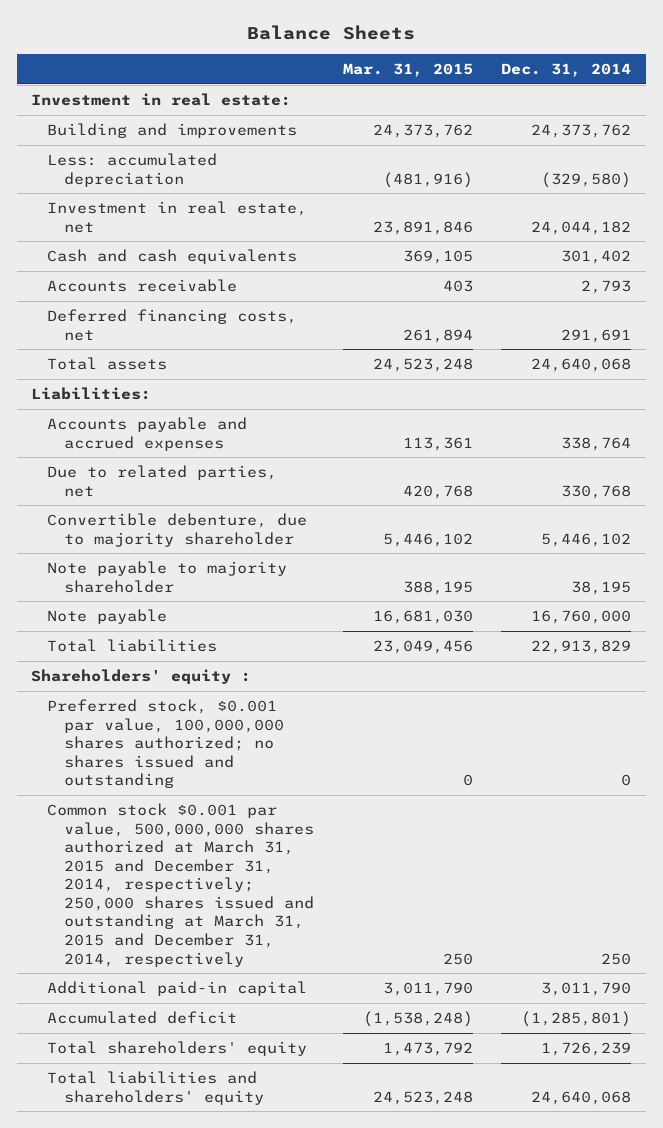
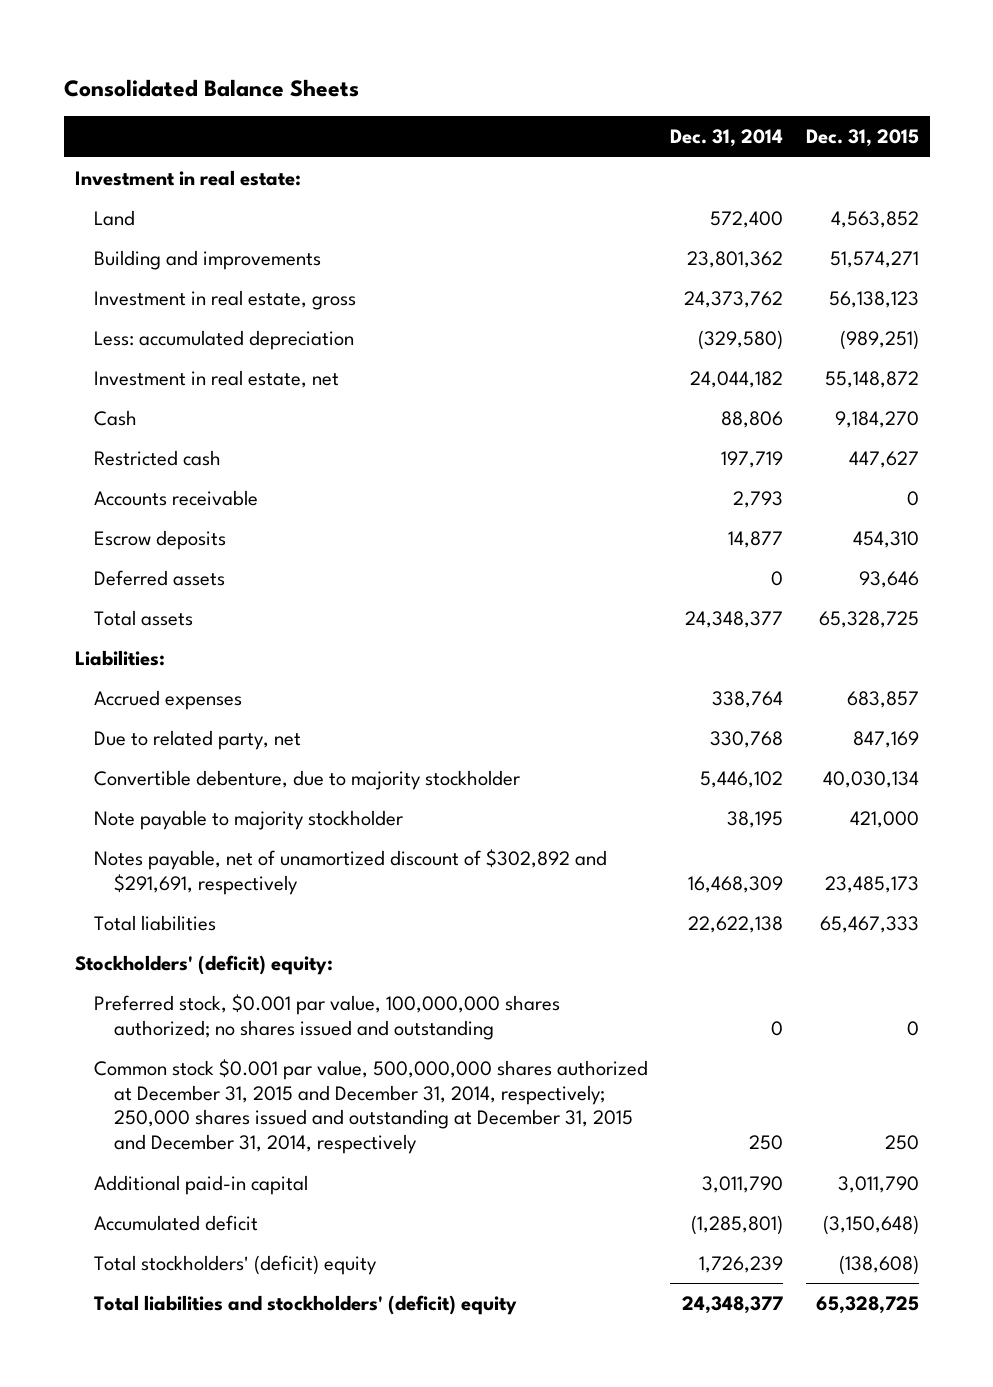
- Balance Sheets
+ Consolidated Balance Sheets
- | Mar. 31, 2015 | Dec. 31, 2014
+ | Dec. 31, 2014 | Dec. 31, 2015
- Building and improvements | 24,373,762 | 24,373,762
+ Land | 572,400 | 4,563,852
+ Building and improvements | 23,801,362 | 51,574,271
+ Investment in real estate, gross | 24,373,762 | 56,138,123
- Cash and cash equivalents | 369,105 | 301,402
+ Cash | 88,806 | 9,184,270
+ Restricted cash | 197,719 | 447,627
- Deferred financing costs, net | 261,894 | 291,691
- Total assets | 24,523,248 | 24,640,068
+ Escrow deposits | 14,877 | 454,310
+ Deferred assets | 0 | 93,646
+ Total assets | 24,348,377 | 65,328,725
- Accounts payable and accrued expenses | 113,361 | 338,764
- Due to related parties, net | 420,768 | 330,768
- Convertible debenture, due to majority shareholder | 5,446,102 | 5,446,102
- Note payable to majority shareholder | 388,195 | 38,195
- Note payable | 16,681,030 | 16,760,000
- Total liabilities | 23,049,456 | 22,913,829
- Shareholders' equity :
+ Accrued expenses | 338,764 | 683,857
+ Due to related party, net | 330,768 | 847,169
+ Convertible debenture, due to majority stockholder | 5,446,102 | 40,030,134
+ Note payable to majority stockholder | 38,195 | 421,000
+ Notes payable, net of unamortized discount of $302,892 and $291,691, respectively | 16,468,309 | 23,485,173
+ Total liabilities | 22,622,138 | 65,467,333
+ Stockholders' (deficit) equity:
- Common stock $0.001 par value, 500,000,000 shares authorized at March 31, 2015 and December 31, 2014, respectively; 250,000 shares issued and outstanding at March 31, 2015 and December 31, 2014, respectively | 250 | 250
+ Common stock $0.001 par value, 500,000,000 shares authorized at December 31, 2015 and December 31, 2014, respectively; 250,000 shares issued and outstanding at December 31, 2015 and December 31, 2014, respectively | 250 | 250
- Total shareholders' equity | 1,473,792 | 1,726,239
- Total liabilities and shareholders' equity | 24,523,248 | 24,640,068
+ Total stockholders' (deficit) equity | 1,726,239 | (138,608)
+ Total liabilities and stockholders' (deficit) equity | 24,348,377 | 65,328,725

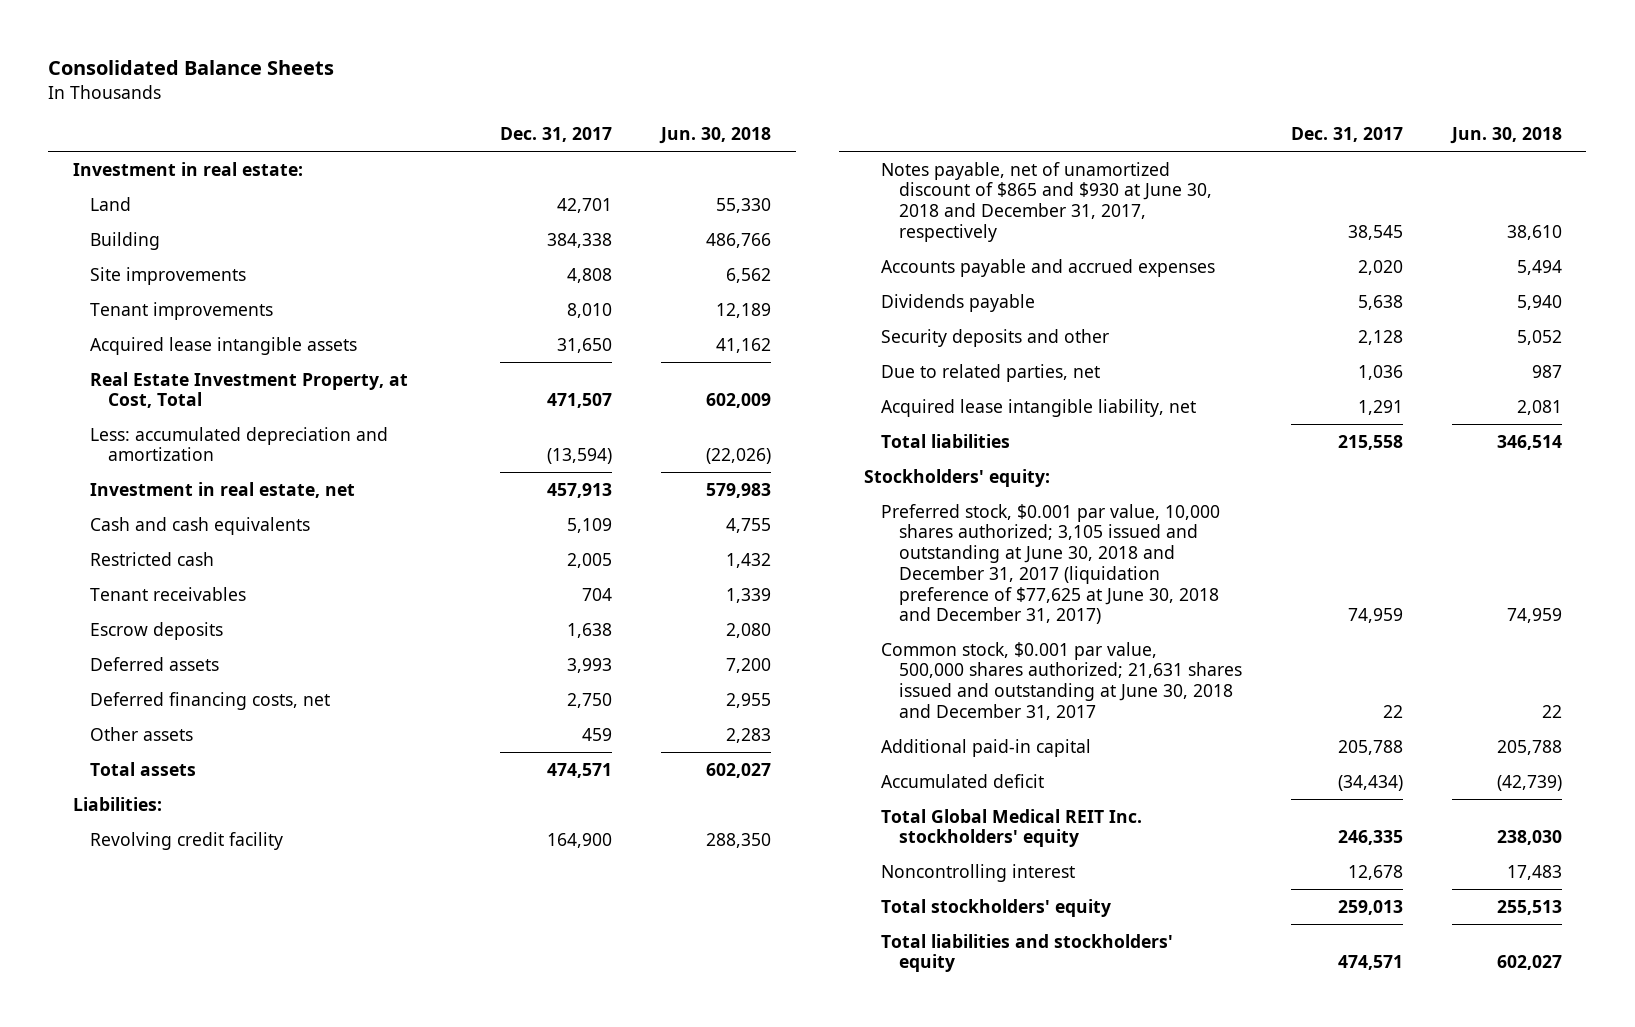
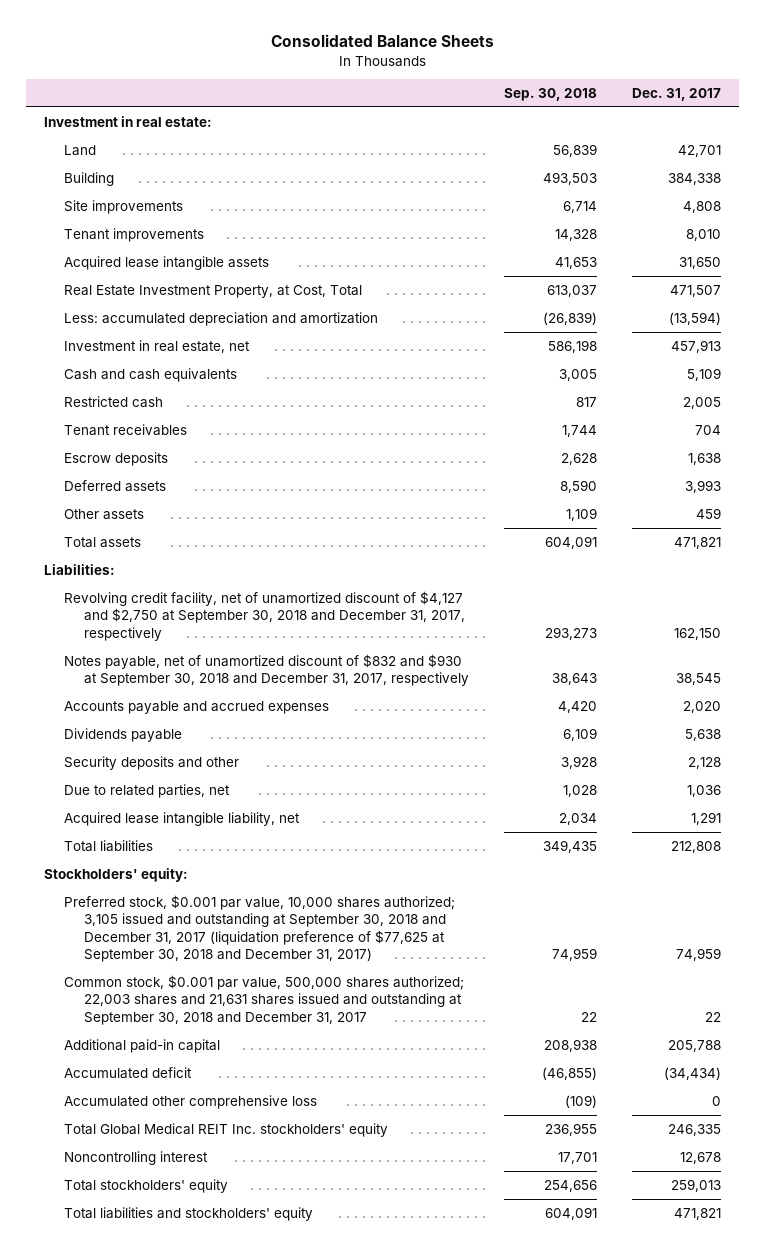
- | Dec. 31, 2017 | Jun. 30, 2018
+ | Sep. 30, 2018 | Dec. 31, 2017
- Deferred financing costs, net | 2,750 | 2,955
- Total assets | 474,571 | 602,027
+ Total assets | 604,091 | 471,821
- Revolving credit facility | 164,900 | 288,350
- Notes payable, net of unamortized discount of $865 and $930 at June 30, 2018 and December 31, 2017, respectively | 38,545 | 38,610
+ Revolving credit facility, net of unamortized discount of $4,127 and $2,750 at September 30, 2018 and December 31, 2017, respectively | 293,273 | 162,150
+ Notes payable, net of unamortized discount of $832 and $930 at September 30, 2018 and December 31, 2017, respectively | 38,643 | 38,545
- Total liabilities | 215,558 | 346,514
+ Total liabilities | 349,435 | 212,808
- Preferred stock, $0.001 par value, 10,000 shares authorized; 3,105 issued and outstanding at June 30, 2018 and December 31, 2017 (liquidation preference of $77,625 at June 30, 2018 and December 31, 2017) | 74,959 | 74,959
- Common stock, $0.001 par value, 500,000 shares authorized; 21,631 shares issued and outstanding at June 30, 2018 and December 31, 2017 | 22 | 22
+ Preferred stock, $0.001 par value, 10,000 shares authorized; 3,105 issued and outstanding at September 30, 2018 and December 31, 2017 (liquidation preference of $77,625 at September 30, 2018 and December 31, 2017) | 74,959 | 74,959
+ Common stock, $0.001 par value, 500,000 shares authorized; 22,003 shares and 21,631 shares issued and outstanding at September 30, 2018 and December 31, 2017 | 22 | 22
+ Accumulated other comprehensive loss | (109) | 0
- Total liabilities and stockholders' equity | 474,571 | 602,027
+ Total liabilities and stockholders' equity | 604,091 | 471,821

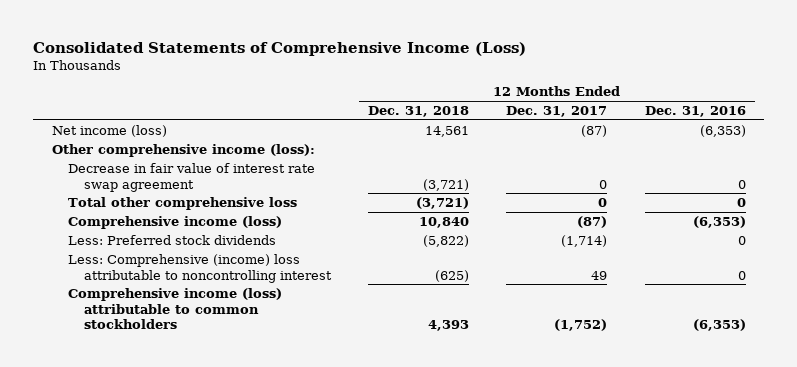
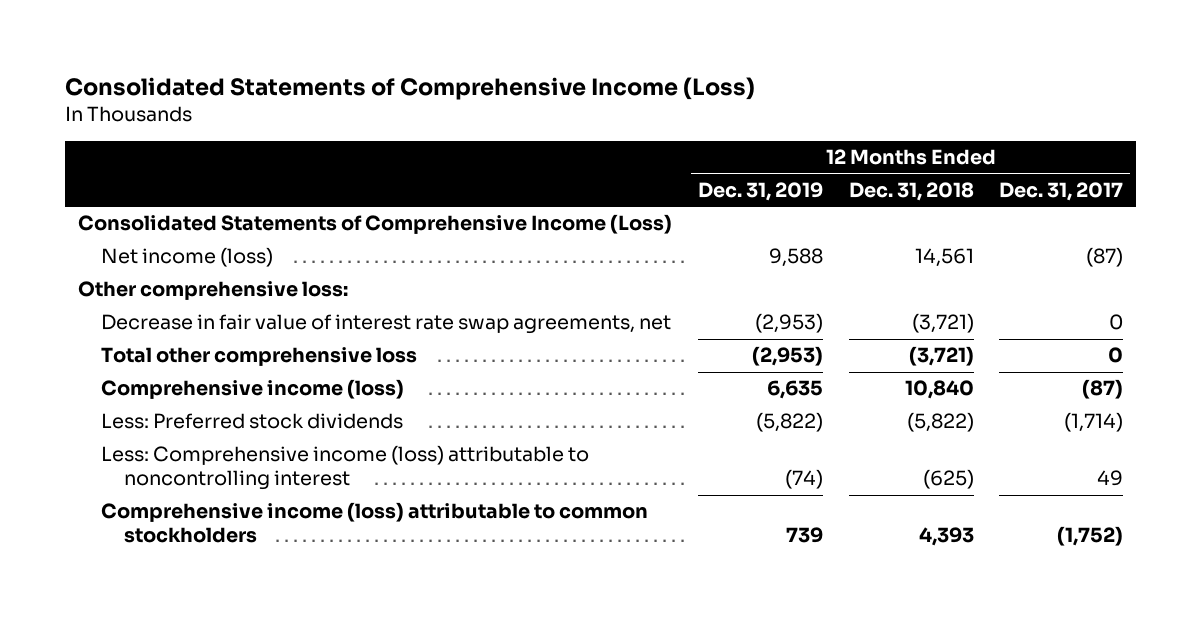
- | 12 Months Ended Dec. 31, 2018 | 12 Months Ended Dec. 31, 2017 | 12 Months Ended Dec. 31, 2016
+ | 12 Months Ended Dec. 31, 2019 | 12 Months Ended Dec. 31, 2018 | 12 Months Ended Dec. 31, 2017
+ Consolidated Statements of Comprehensive Income (Loss)
- Other comprehensive income (loss):
- Decrease in fair value of interest rate swap agreement | (3,721) | 0 | 0
+ Other comprehensive loss:
+ Decrease in fair value of interest rate swap agreements, net | (2,953) | (3,721) | 0
- Less: Comprehensive (income) loss attributable to noncontrolling interest | (625) | 49 | 0
+ Less: Comprehensive income (loss) attributable to noncontrolling interest | (74) | (625) | 49

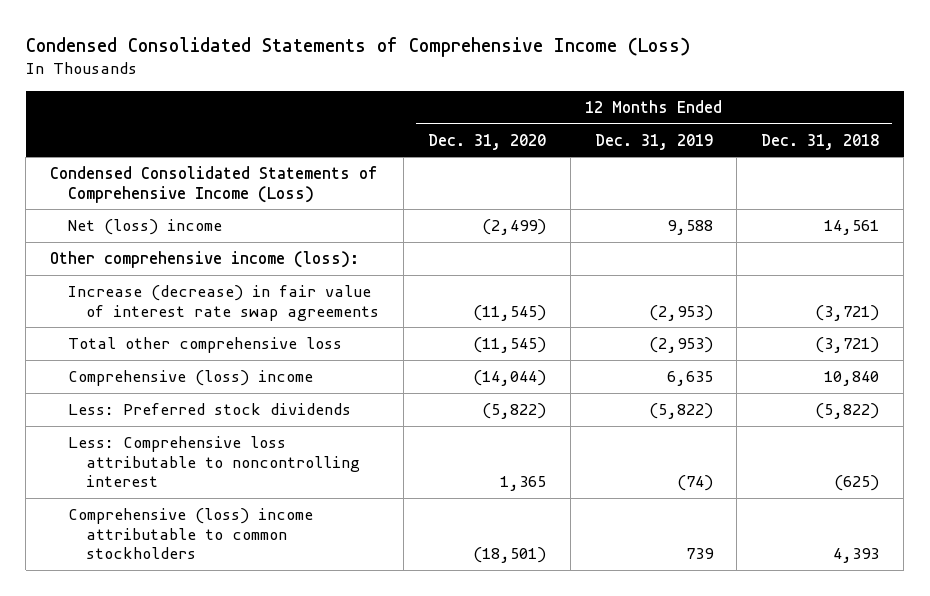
- Consolidated Statements of Comprehensive Income (Loss)
+ Condensed Consolidated Statements of Comprehensive Income (Loss)
- | 12 Months Ended Dec. 31, 2019 | 12 Months Ended Dec. 31, 2018 | 12 Months Ended Dec. 31, 2017
+ | 12 Months Ended Dec. 31, 2020 | 12 Months Ended Dec. 31, 2019 | 12 Months Ended Dec. 31, 2018
- Consolidated Statements of Comprehensive Income (Loss)
- Net income (loss) | 9,588 | 14,561 | (87)
- Other comprehensive loss:
- Decrease in fair value of interest rate swap agreements, net | (2,953) | (3,721) | 0
+ Condensed Consolidated Statements of Comprehensive Income (Loss)
+ Net (loss) income | (2,499) | 9,588 | 14,561
+ Other comprehensive income (loss):
+ Increase (decrease) in fair value of interest rate swap agreements | (11,545) | (2,953) | (3,721)
- Comprehensive income (loss) | 6,635 | 10,840 | (87)
+ Comprehensive (loss) income | (14,044) | 6,635 | 10,840
- Less: Comprehensive income (loss) attributable to noncontrolling interest | (74) | (625) | 49
- Comprehensive income (loss) attributable to common stockholders | 739 | 4,393 | (1,752)
+ Less: Comprehensive loss attributable to noncontrolling interest | 1,365 | (74) | (625)
+ Comprehensive (loss) income attributable to common stockholders | (18,501) | 739 | 4,393

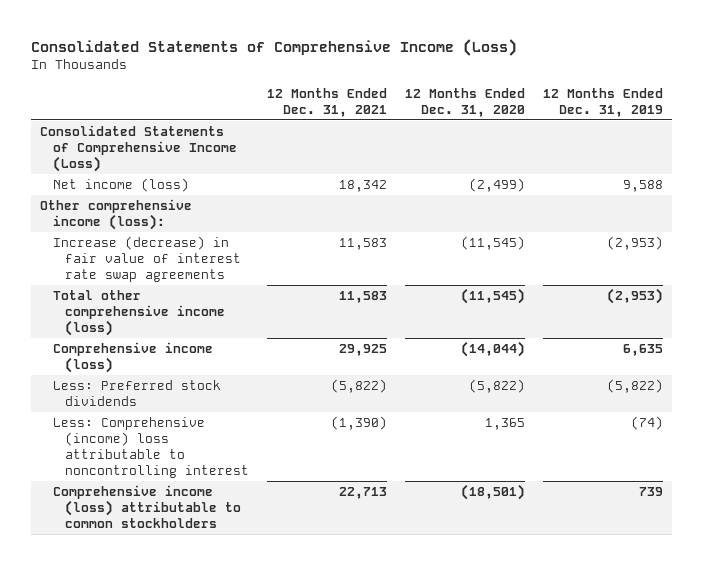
- Condensed Consolidated Statements of Comprehensive Income (Loss)
+ Consolidated Statements of Comprehensive Income (Loss)
- | 12 Months Ended Dec. 31, 2020 | 12 Months Ended Dec. 31, 2019 | 12 Months Ended Dec. 31, 2018
+ | 12 Months Ended Dec. 31, 2021 | 12 Months Ended Dec. 31, 2020 | 12 Months Ended Dec. 31, 2019
- Condensed Consolidated Statements of Comprehensive Income (Loss)
- Net (loss) income | (2,499) | 9,588 | 14,561
+ Consolidated Statements of Comprehensive Income (Loss)
+ Net income (loss) | 18,342 | (2,499) | 9,588
- Total other comprehensive loss | (11,545) | (2,953) | (3,721)
- Comprehensive (loss) income | (14,044) | 6,635 | 10,840
+ Total other comprehensive income (loss) | 11,583 | (11,545) | (2,953)
+ Comprehensive income (loss) | 29,925 | (14,044) | 6,635
- Less: Comprehensive loss attributable to noncontrolling interest | 1,365 | (74) | (625)
- Comprehensive (loss) income attributable to common stockholders | (18,501) | 739 | 4,393
+ Less: Comprehensive (income) loss attributable to noncontrolling interest | (1,390) | 1,365 | (74)
+ Comprehensive income (loss) attributable to common stockholders | 22,713 | (18,501) | 739

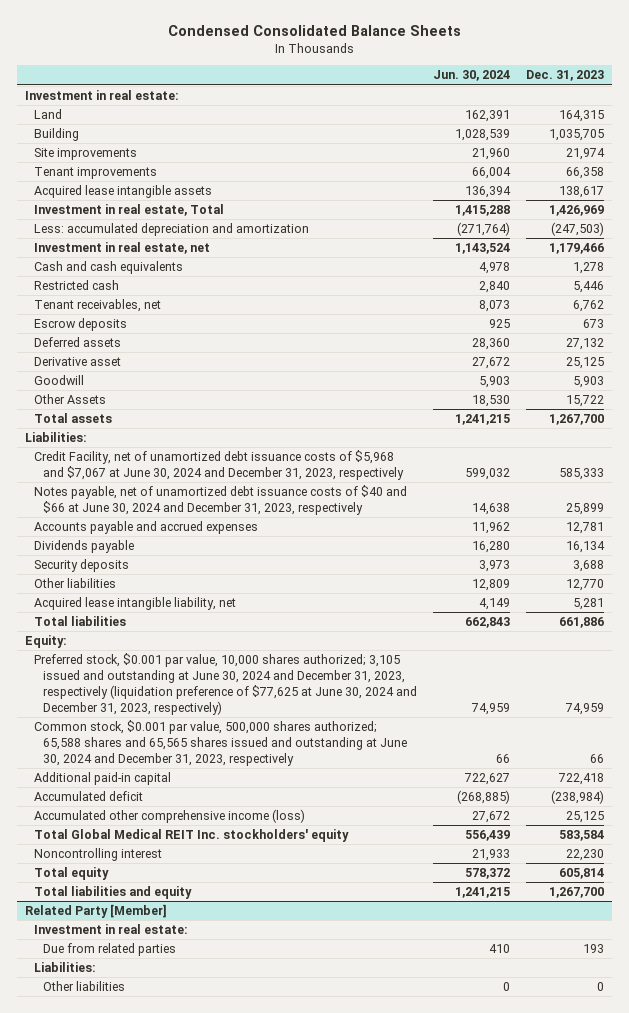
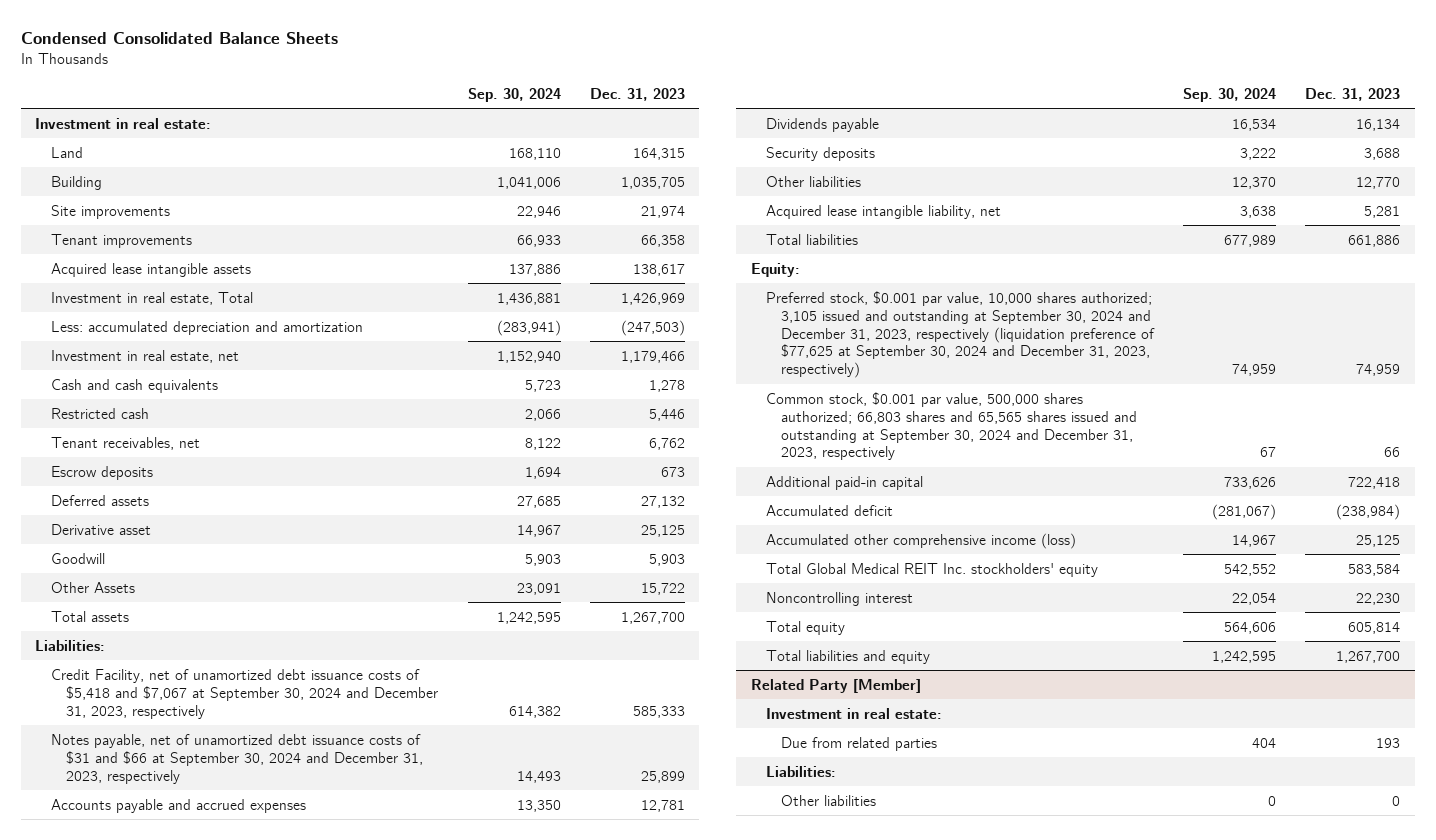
- | Jun. 30, 2024 | Dec. 31, 2023
+ | Sep. 30, 2024 | Dec. 31, 2023
- Credit Facility, net of unamortized debt issuance costs of $5,968 and $7,067 at June 30, 2024 and December 31, 2023, respectively | 599,032 | 585,333
- Notes payable, net of unamortized debt issuance costs of $40 and $66 at June 30, 2024 and December 31, 2023, respectively | 14,638 | 25,899
+ Credit Facility, net of unamortized debt issuance costs of $5,418 and $7,067 at September 30, 2024 and December 31, 2023, respectively | 614,382 | 585,333
+ Notes payable, net of unamortized debt issuance costs of $31 and $66 at September 30, 2024 and December 31, 2023, respectively | 14,493 | 25,899
- Preferred stock, $0.001 par value, 10,000 shares authorized; 3,105 issued and outstanding at June 30, 2024 and December 31, 2023, respectively (liquidation preference of $77,625 at June 30, 2024 and December 31, 2023, respectively) | 74,959 | 74,959
- Common stock, $0.001 par value, 500,000 shares authorized; 65,588 shares and 65,565 shares issued and outstanding at June 30, 2024 and December 31, 2023, respectively | 66 | 66
+ Preferred stock, $0.001 par value, 10,000 shares authorized; 3,105 issued and outstanding at September 30, 2024 and December 31, 2023, respectively (liquidation preference of $77,625 at September 30, 2024 and December 31, 2023, respectively) | 74,959 | 74,959
+ Common stock, $0.001 par value, 500,000 shares authorized; 66,803 shares and 65,565 shares issued and outstanding at September 30, 2024 and December 31, 2023, respectively | 67 | 66

